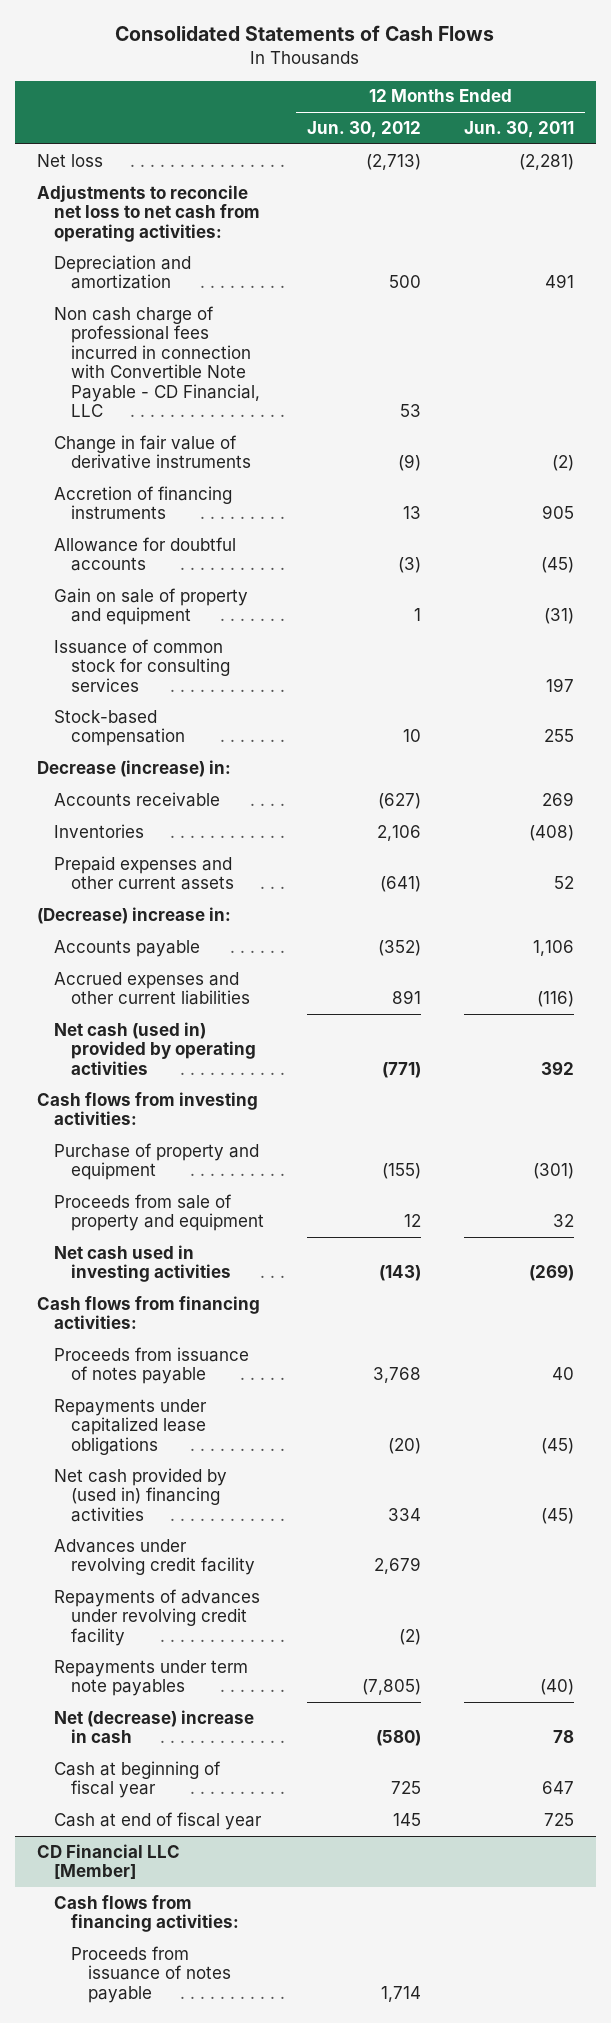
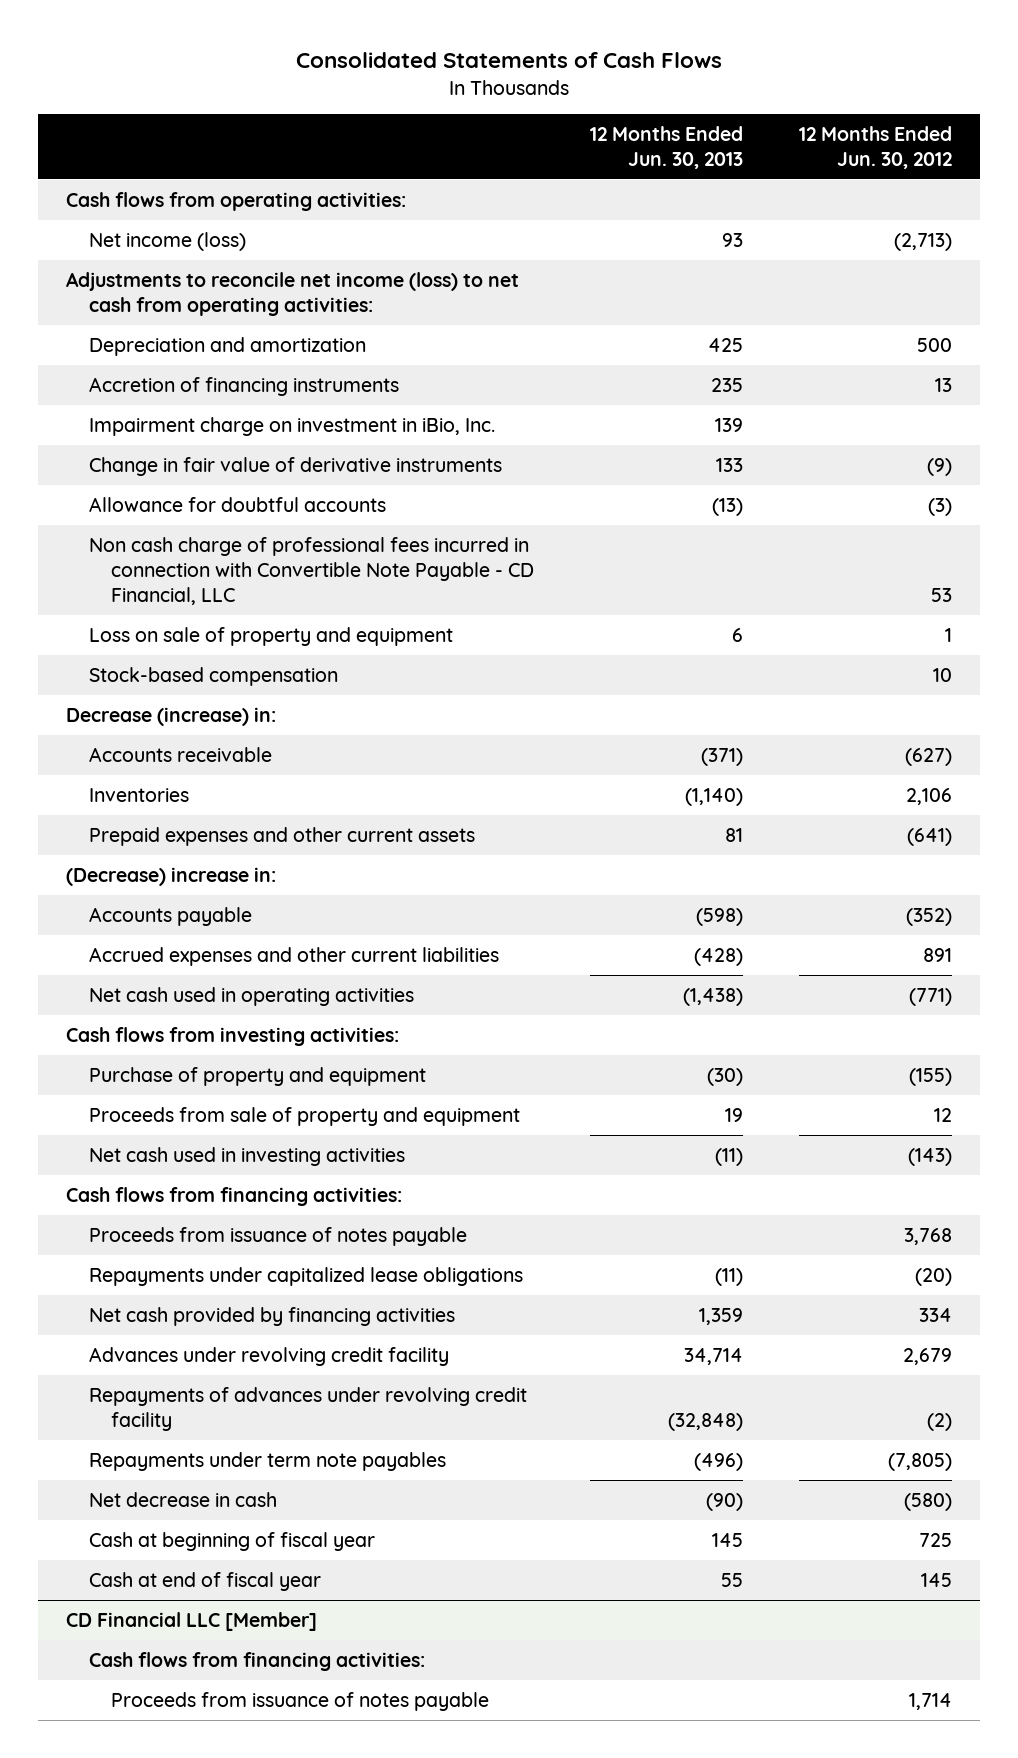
- | 12 Months Ended Jun. 30, 2012 | 12 Months Ended Jun. 30, 2011
+ | 12 Months Ended Jun. 30, 2013 | 12 Months Ended Jun. 30, 2012
- Net loss | (2,713) | (2,281)
- Adjustments to reconcile net loss to net cash from operating activities:
+ Cash flows from operating activities:
+ Net income (loss) | 93 | (2,713)
+ Adjustments to reconcile net income (loss) to net cash from operating activities:
+ Impairment charge on investment in iBio, Inc. | 139 |
moved down: Change in fair value of derivative instruments | 133 | (9)
- Gain on sale of property and equipment | 1 | (31)
- Issuance of common stock for consulting services | | 197
moved down: Non cash charge of professional fees incurred in connection with Convertible Note Payable - CD Financial, LLC | | 53
+ Loss on sale of property and equipment | 6 | 1
- Net cash (used in) provided by operating activities | (771) | 392
+ Net cash used in operating activities | (1,438) | (771)
- Net cash provided by (used in) financing activities | 334 | (45)
+ Net cash provided by financing activities | 1,359 | 334
- Net (decrease) increase in cash | (580) | 78
+ Net decrease in cash | (90) | (580)

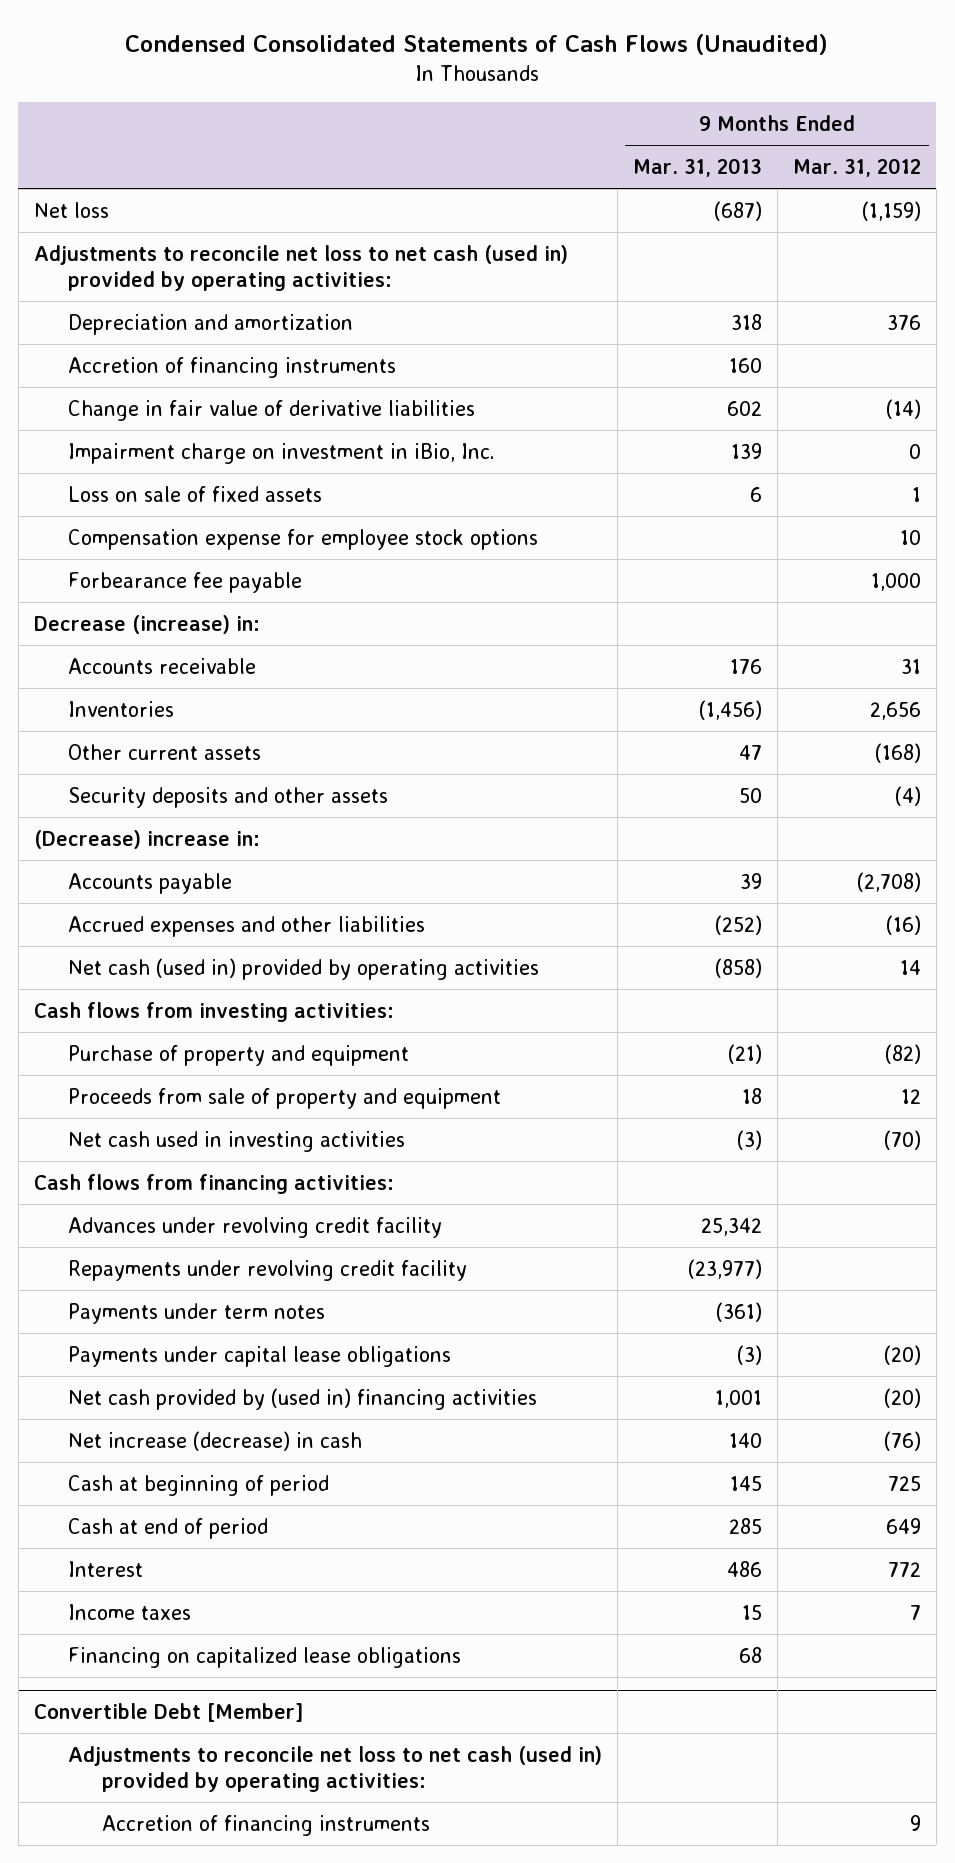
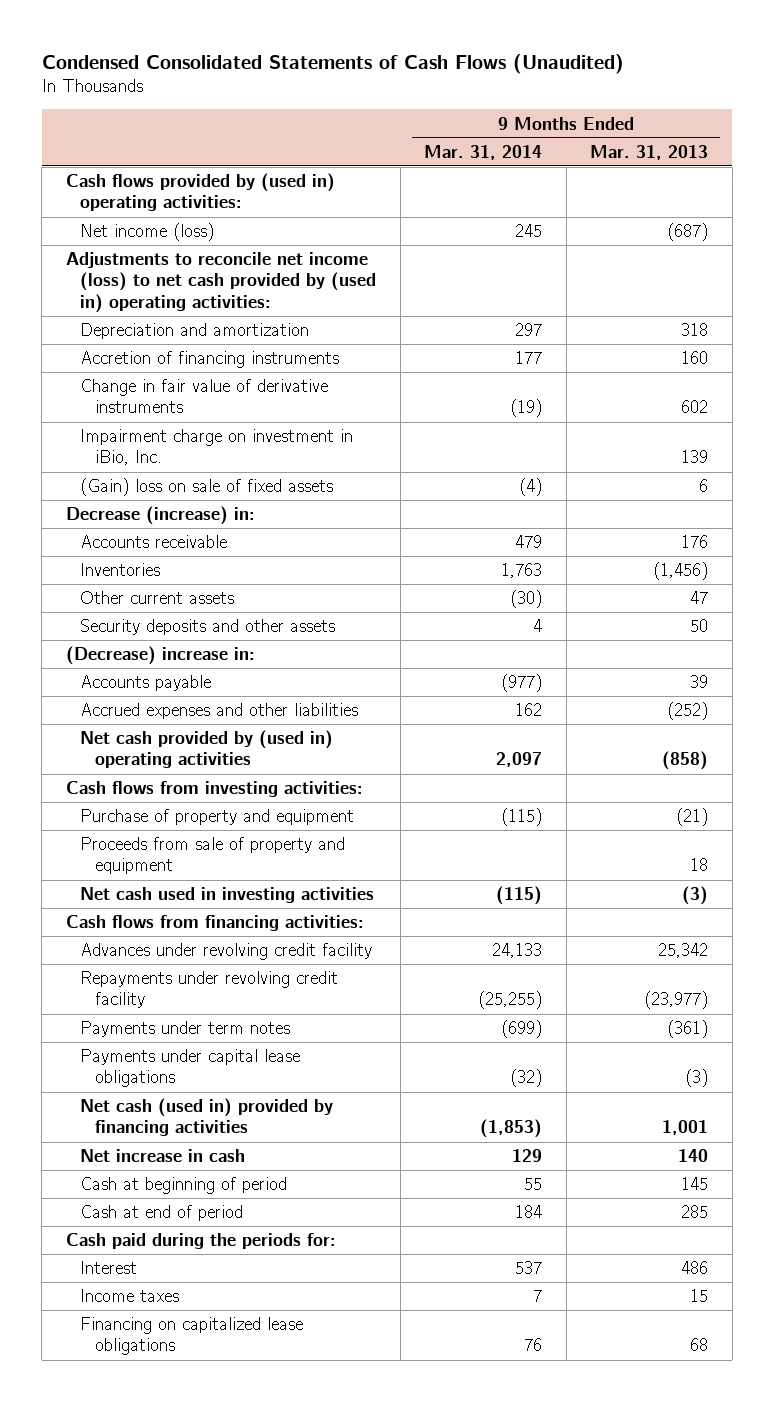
- | 9 Months Ended Mar. 31, 2013 | 9 Months Ended Mar. 31, 2012
+ | 9 Months Ended Mar. 31, 2014 | 9 Months Ended Mar. 31, 2013
- Net loss | (687) | (1,159)
- Adjustments to reconcile net loss to net cash (used in) provided by operating activities:
+ Cash flows provided by (used in) operating activities:
+ Net income (loss) | 245 | (687)
+ Adjustments to reconcile net income (loss) to net cash provided by (used in) operating activities:
- Change in fair value of derivative liabilities | 602 | (14)
+ Change in fair value of derivative instruments | (19) | 602
- Loss on sale of fixed assets | 6 | 1
- Compensation expense for employee stock options | | 10
- Forbearance fee payable | | 1,000
+ (Gain) loss on sale of fixed assets | (4) | 6
- Net cash (used in) provided by operating activities | (858) | 14
+ Net cash provided by (used in) operating activities | 2,097 | (858)
- Net cash provided by (used in) financing activities | 1,001 | (20)
- Net increase (decrease) in cash | 140 | (76)
+ Net cash (used in) provided by financing activities | (1,853) | 1,001
+ Net increase in cash | 129 | 140
+ Cash paid during the periods for:
- Convertible Debt [Member]
- Adjustments to reconcile net loss to net cash (used in) provided by operating activities:
- Accretion of financing instruments | | 9

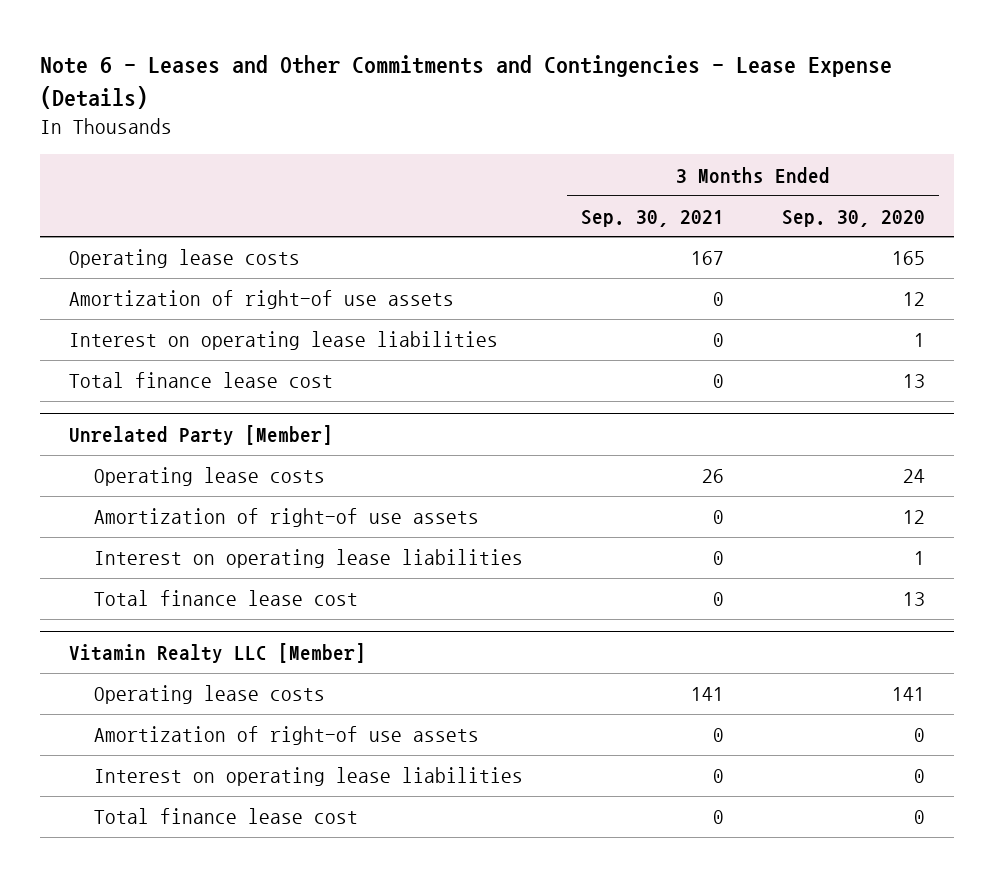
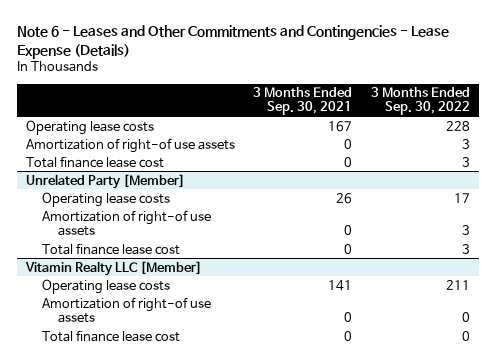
- | 3 Months Ended Sep. 30, 2021 | 3 Months Ended Sep. 30, 2020
+ | 3 Months Ended Sep. 30, 2021 | 3 Months Ended Sep. 30, 2022
- Interest on operating lease liabilities | 0 | 1
@ Unrelated Party [Member]
- Interest on operating lease liabilities | 0 | 1
@ Vitamin Realty LLC [Member]
- Interest on operating lease liabilities | 0 | 0

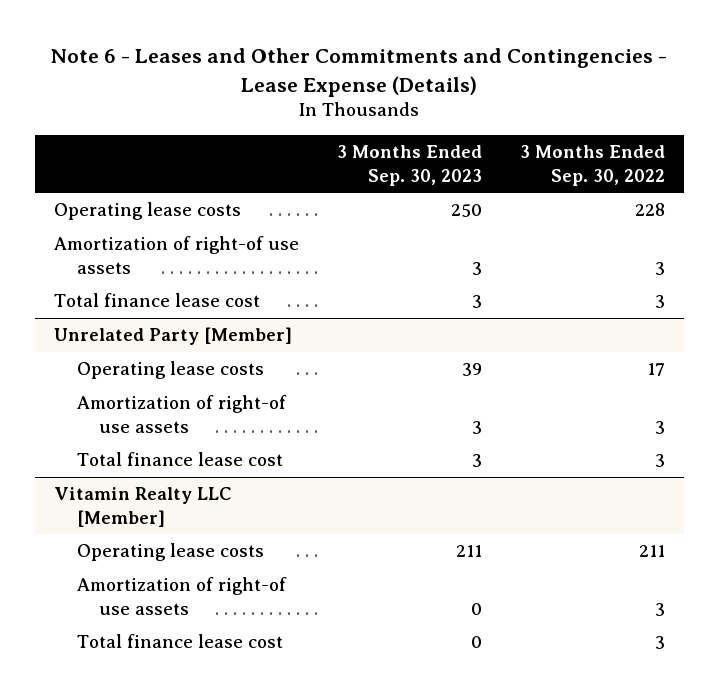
- | 3 Months Ended Sep. 30, 2021 | 3 Months Ended Sep. 30, 2022
+ | 3 Months Ended Sep. 30, 2023 | 3 Months Ended Sep. 30, 2022
@ Vitamin Realty LLC [Member]
- Amortization of right-of use assets | 0 | 0
- Total finance lease cost | 0 | 0
+ Amortization of right-of use assets | 0 | 3
+ Total finance lease cost | 0 | 3

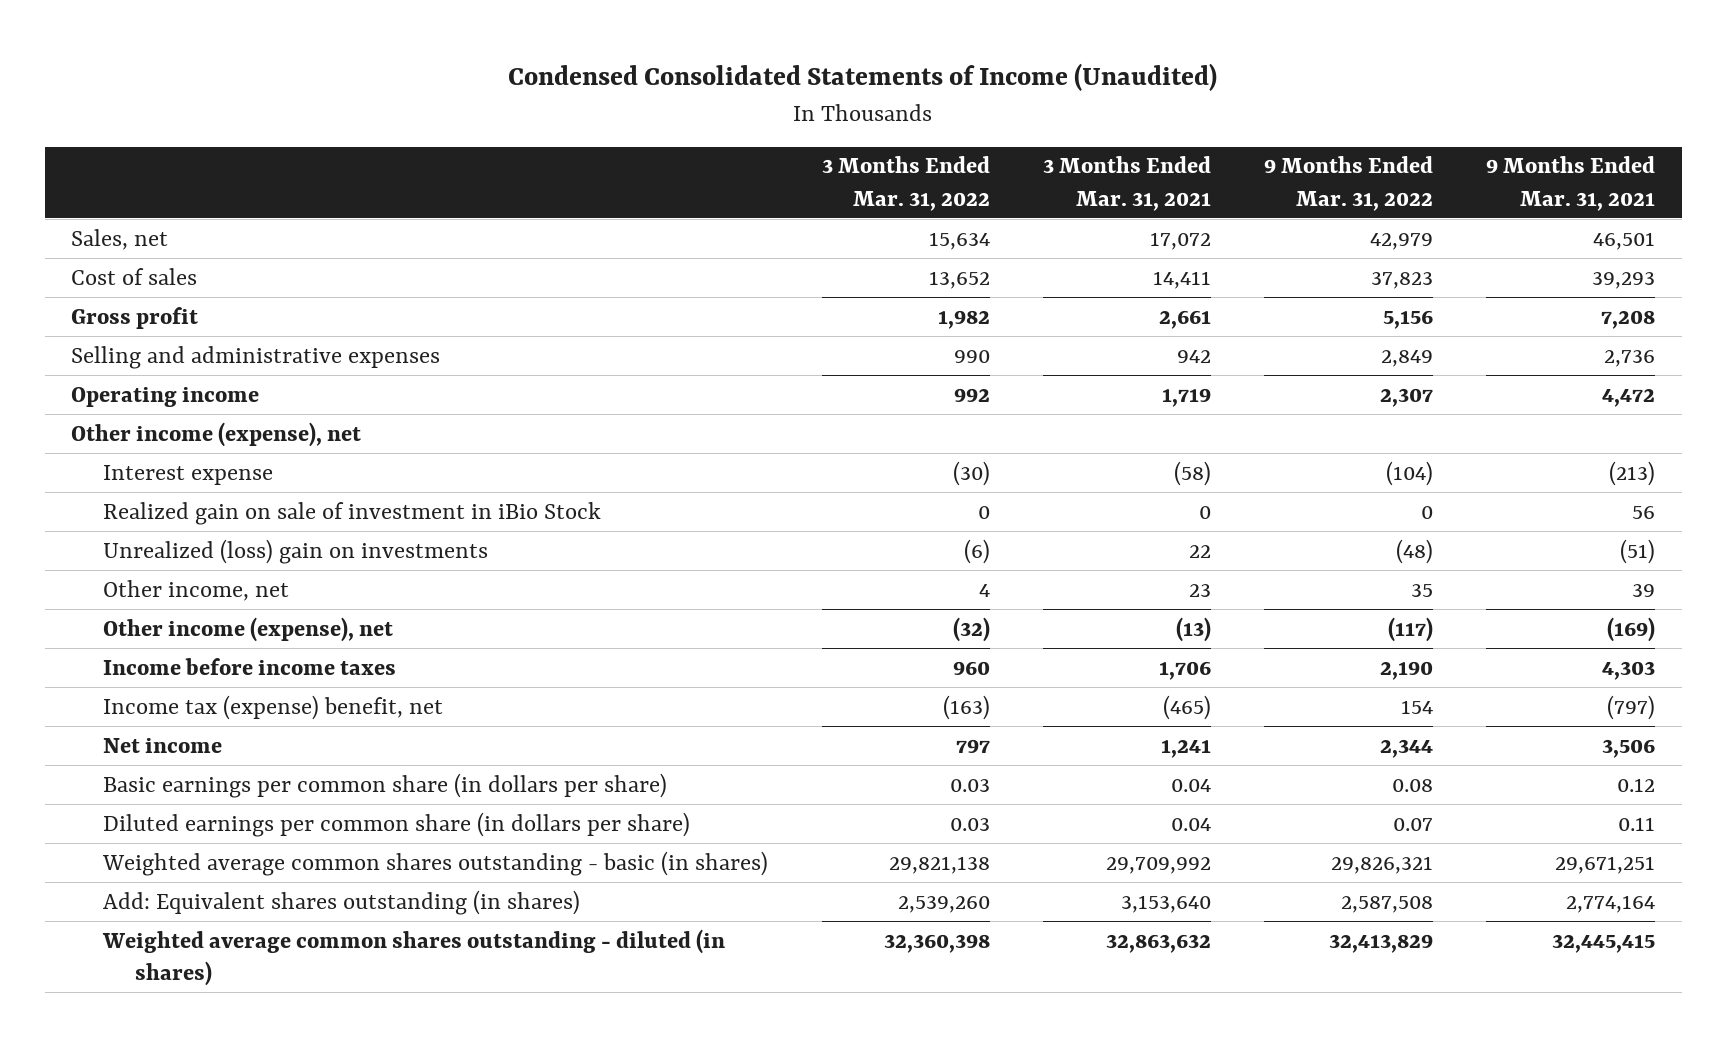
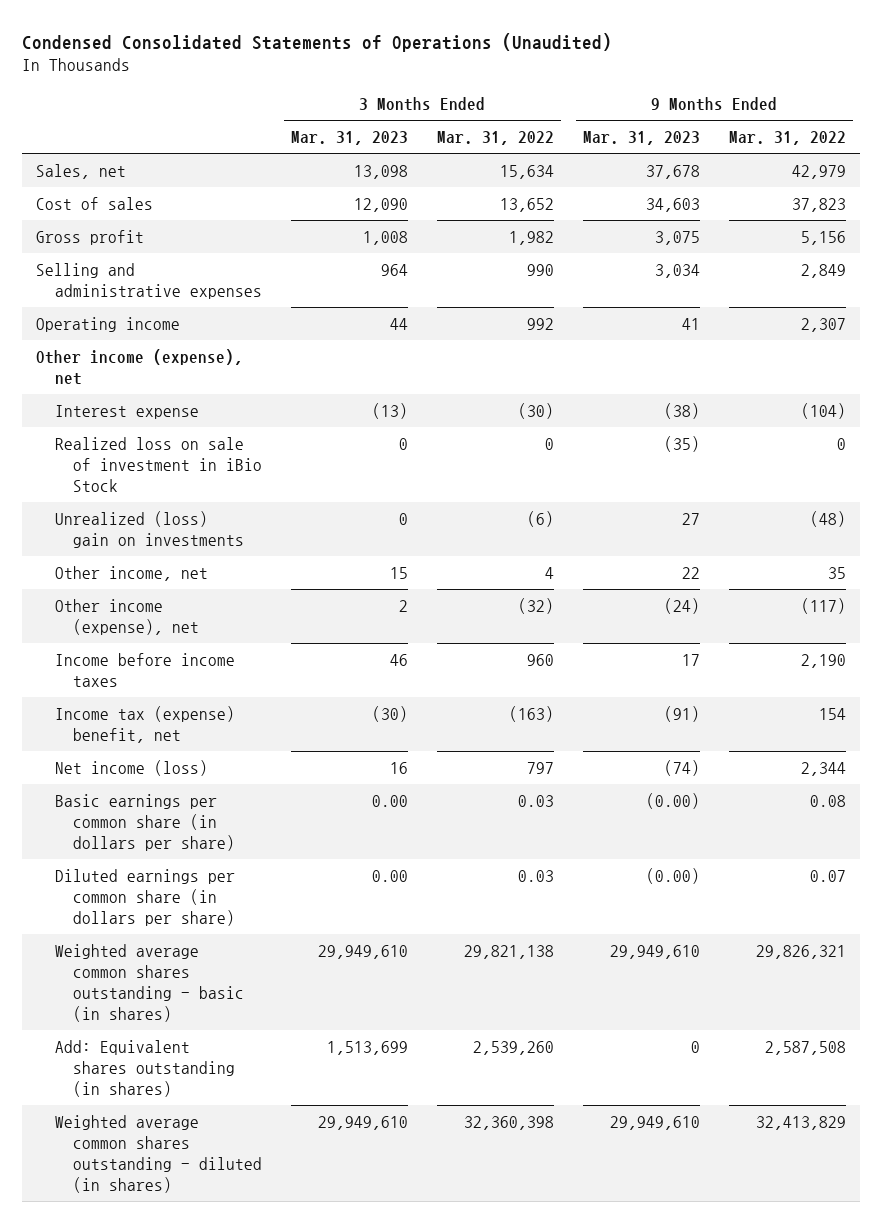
- Condensed Consolidated Statements of Income (Unaudited)
+ Condensed Consolidated Statements of Operations (Unaudited)
- | 3 Months Ended Mar. 31, 2022 | 3 Months Ended Mar. 31, 2021 | 9 Months Ended Mar. 31, 2022 | 9 Months Ended Mar. 31, 2021
+ | 3 Months Ended Mar. 31, 2023 | 3 Months Ended Mar. 31, 2022 | 9 Months Ended Mar. 31, 2023 | 9 Months Ended Mar. 31, 2022
- Realized gain on sale of investment in iBio Stock | 0 | 0 | 0 | 56
+ Realized loss on sale of investment in iBio Stock | 0 | 0 | (35) | 0
- Net income | 797 | 1,241 | 2,344 | 3,506
+ Net income (loss) | 16 | 797 | (74) | 2,344

